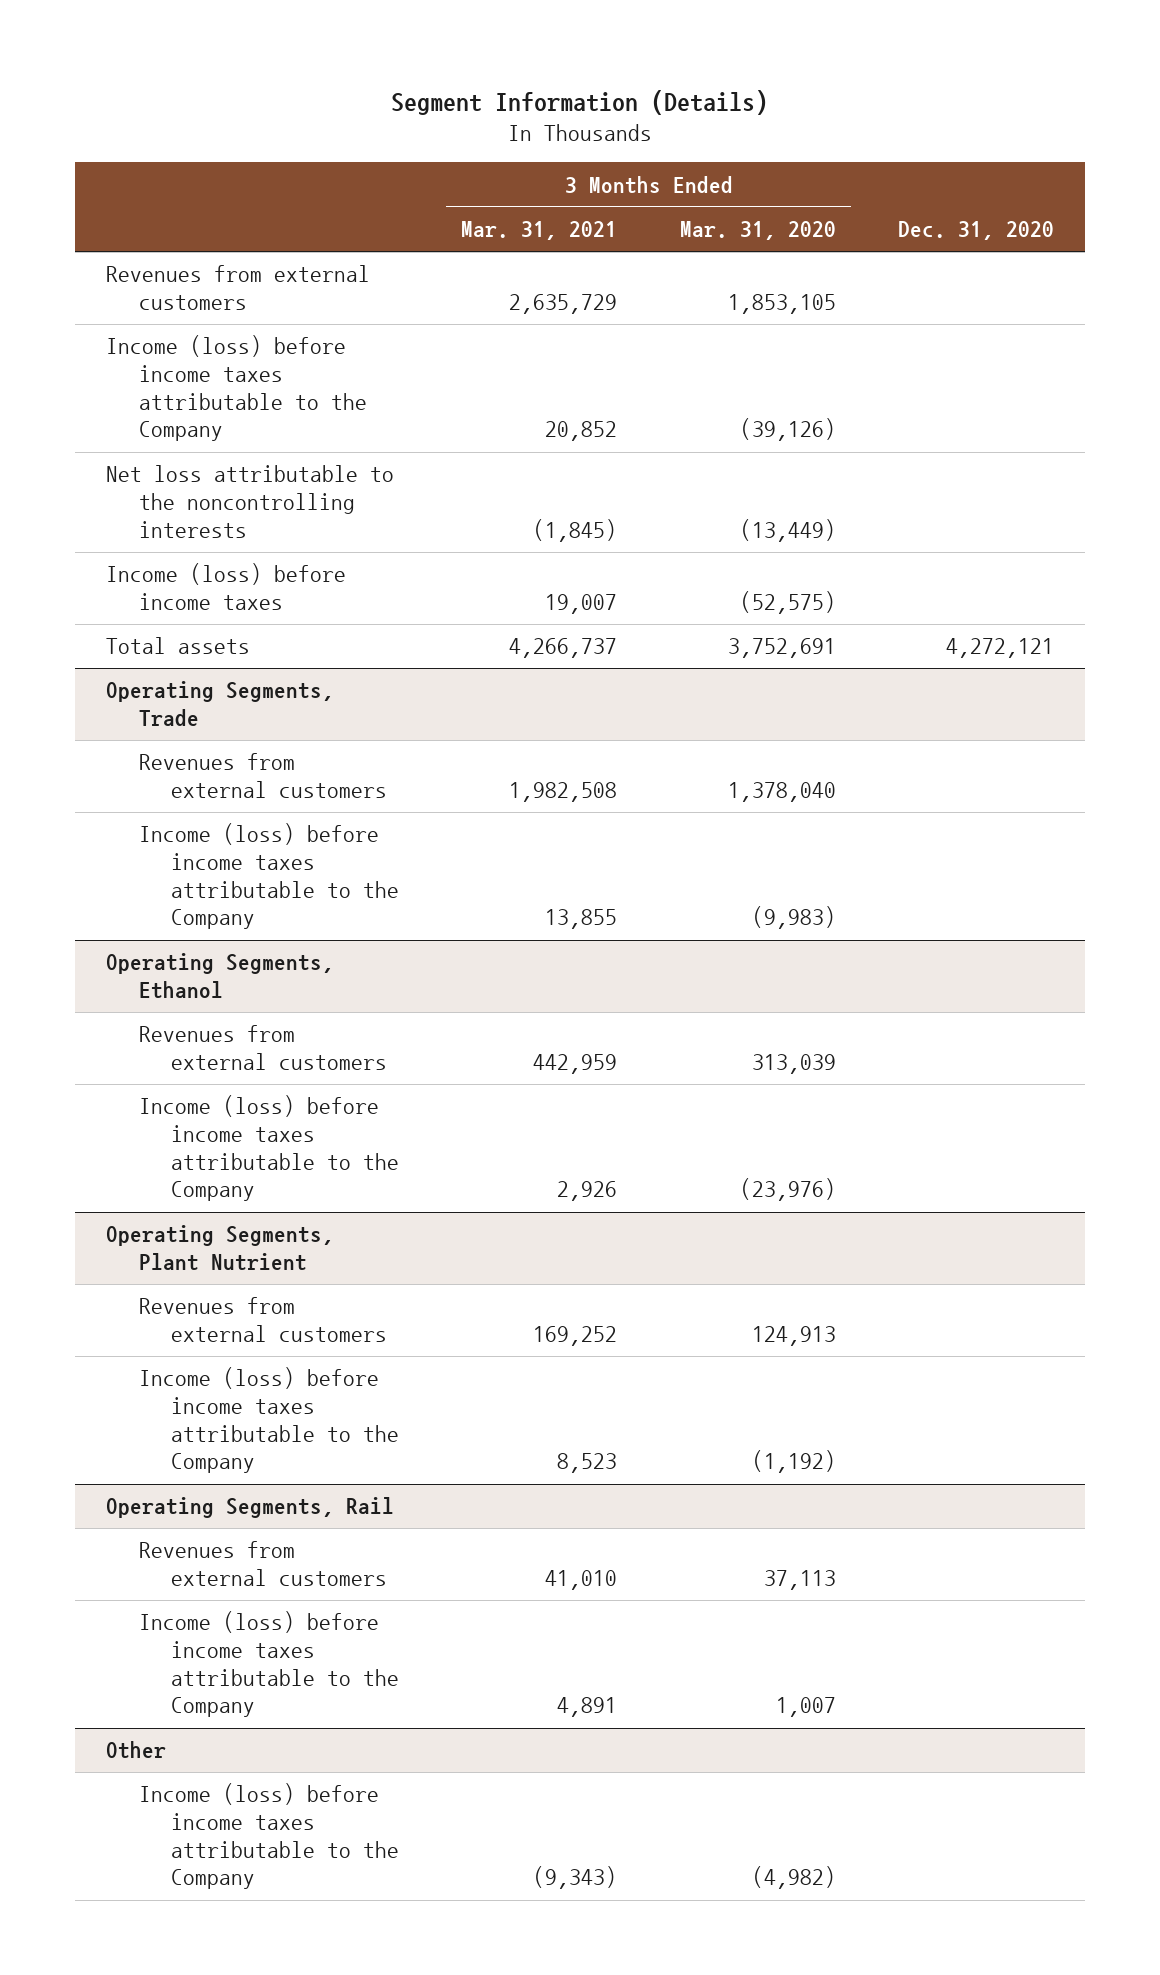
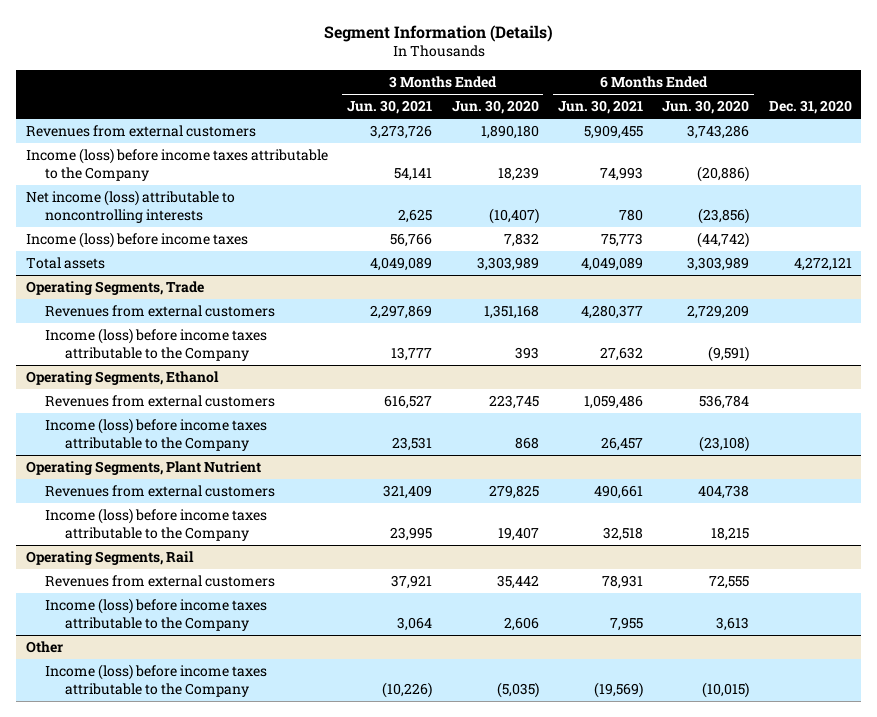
- | 3 Months Ended Mar. 31, 2021 | 3 Months Ended Mar. 31, 2020 | Dec. 31, 2020
+ | 3 Months Ended Jun. 30, 2021 | 3 Months Ended Jun. 30, 2020 | 6 Months Ended Jun. 30, 2021 | 6 Months Ended Jun. 30, 2020 | Dec. 31, 2020
- Net loss attributable to the noncontrolling interests | (1,845) | (13,449) |
+ Net income (loss) attributable to noncontrolling interests | 2,625 | (10,407) | 780 | (23,856) |

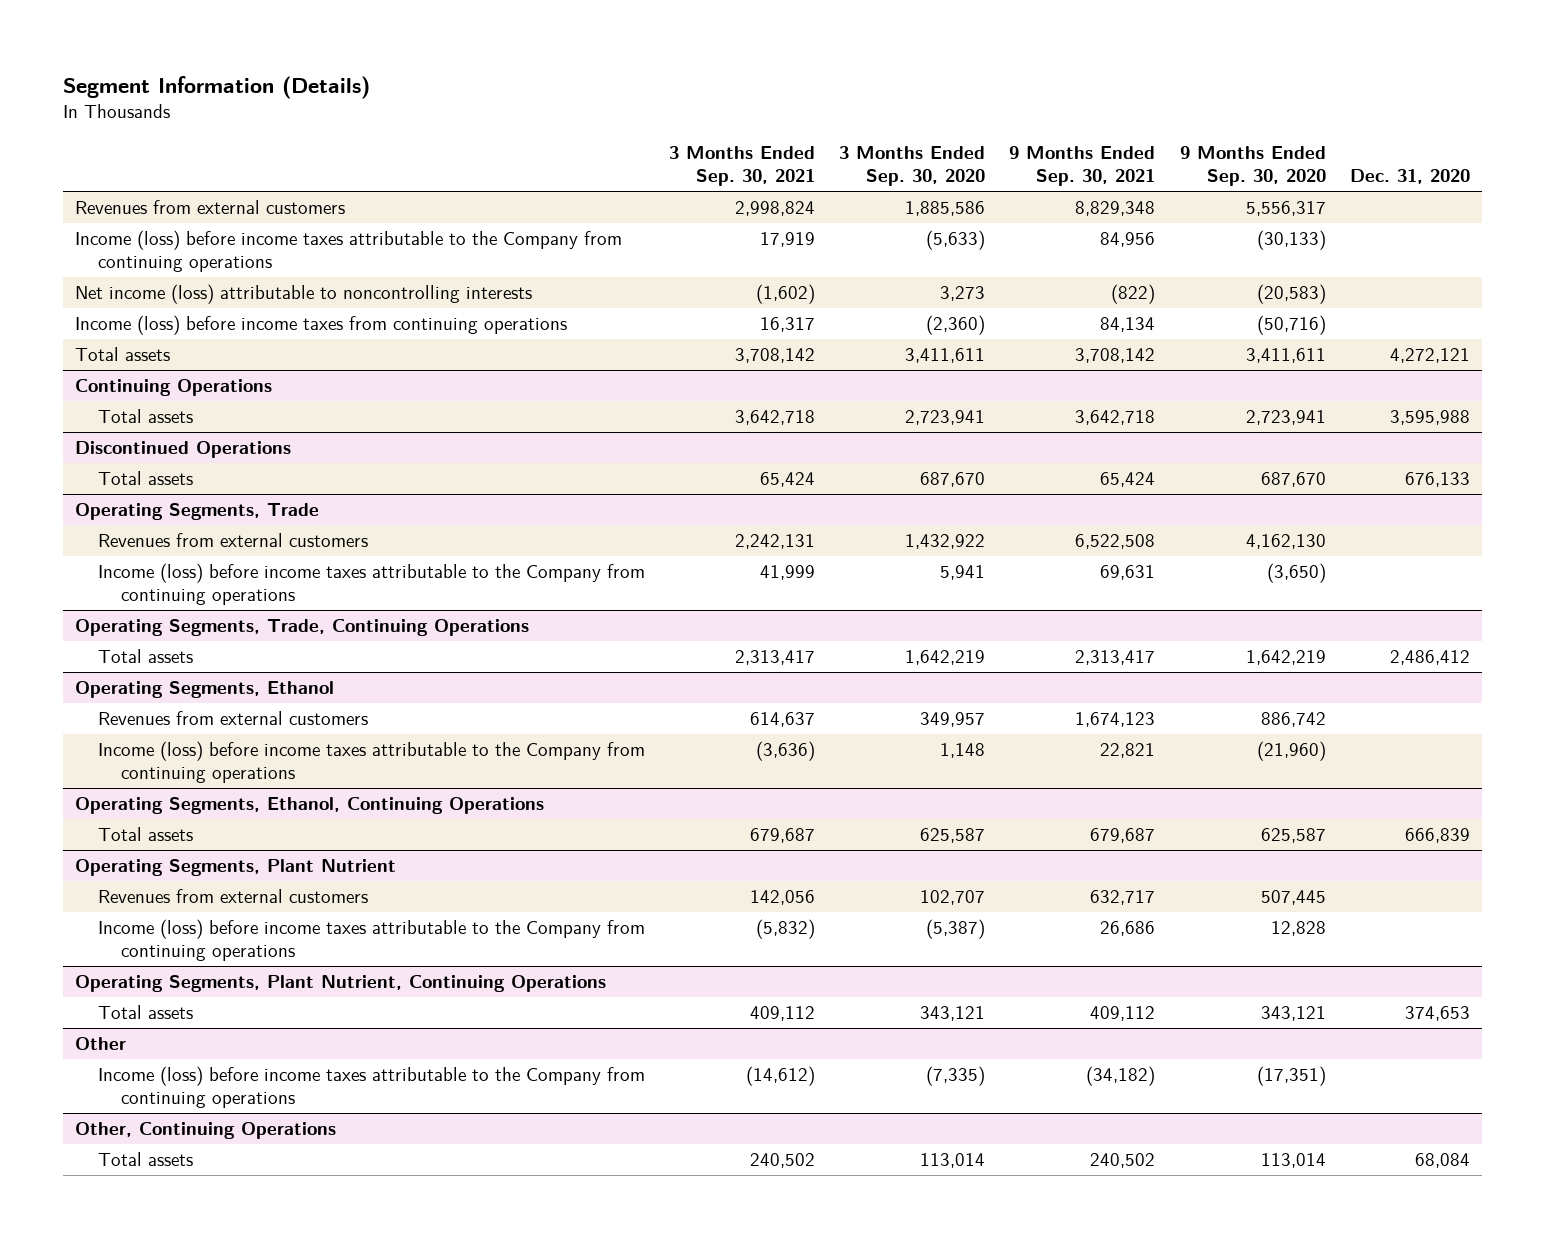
- | 3 Months Ended Jun. 30, 2021 | 3 Months Ended Jun. 30, 2020 | 6 Months Ended Jun. 30, 2021 | 6 Months Ended Jun. 30, 2020 | Dec. 31, 2020
+ | 3 Months Ended Sep. 30, 2021 | 3 Months Ended Sep. 30, 2020 | 9 Months Ended Sep. 30, 2021 | 9 Months Ended Sep. 30, 2020 | Dec. 31, 2020
- Income (loss) before income taxes attributable to the Company | 54,141 | 18,239 | 74,993 | (20,886) |
+ Income (loss) before income taxes attributable to the Company from continuing operations | 17,919 | (5,633) | 84,956 | (30,133) |
- Income (loss) before income taxes | 56,766 | 7,832 | 75,773 | (44,742) |
+ Income (loss) before income taxes from continuing operations | 16,317 | (2,360) | 84,134 | (50,716) |
+ Continuing Operations
+ Total assets | 3,642,718 | 2,723,941 | 3,642,718 | 2,723,941 | 3,595,988
+ Discontinued Operations
+ Total assets | 65,424 | 687,670 | 65,424 | 687,670 | 676,133
@ Operating Segments, Trade
- Income (loss) before income taxes attributable to the Company | 13,777 | 393 | 27,632 | (9,591) |
+ Income (loss) before income taxes attributable to the Company from continuing operations | 41,999 | 5,941 | 69,631 | (3,650) |
+ Operating Segments, Trade, Continuing Operations
+ Total assets | 2,313,417 | 1,642,219 | 2,313,417 | 1,642,219 | 2,486,412
@ Operating Segments, Ethanol
- Income (loss) before income taxes attributable to the Company | 23,531 | 868 | 26,457 | (23,108) |
+ Income (loss) before income taxes attributable to the Company from continuing operations | (3,636) | 1,148 | 22,821 | (21,960) |
+ Operating Segments, Ethanol, Continuing Operations
+ Total assets | 679,687 | 625,587 | 679,687 | 625,587 | 666,839
@ Operating Segments, Plant Nutrient
- Income (loss) before income taxes attributable to the Company | 23,995 | 19,407 | 32,518 | 18,215 |
- Operating Segments, Rail
- Revenues from external customers | 37,921 | 35,442 | 78,931 | 72,555 |
- Income (loss) before income taxes attributable to the Company | 3,064 | 2,606 | 7,955 | 3,613 |
@ Operating Segments, Plant Nutrient
+ Income (loss) before income taxes attributable to the Company from continuing operations | (5,832) | (5,387) | 26,686 | 12,828 |
+ Operating Segments, Plant Nutrient, Continuing Operations
+ Total assets | 409,112 | 343,121 | 409,112 | 343,121 | 374,653
@ Other
- Income (loss) before income taxes attributable to the Company | (10,226) | (5,035) | (19,569) | (10,015) |
+ Income (loss) before income taxes attributable to the Company from continuing operations | (14,612) | (7,335) | (34,182) | (17,351) |
+ Other, Continuing Operations
+ Total assets | 240,502 | 113,014 | 240,502 | 113,014 | 68,084

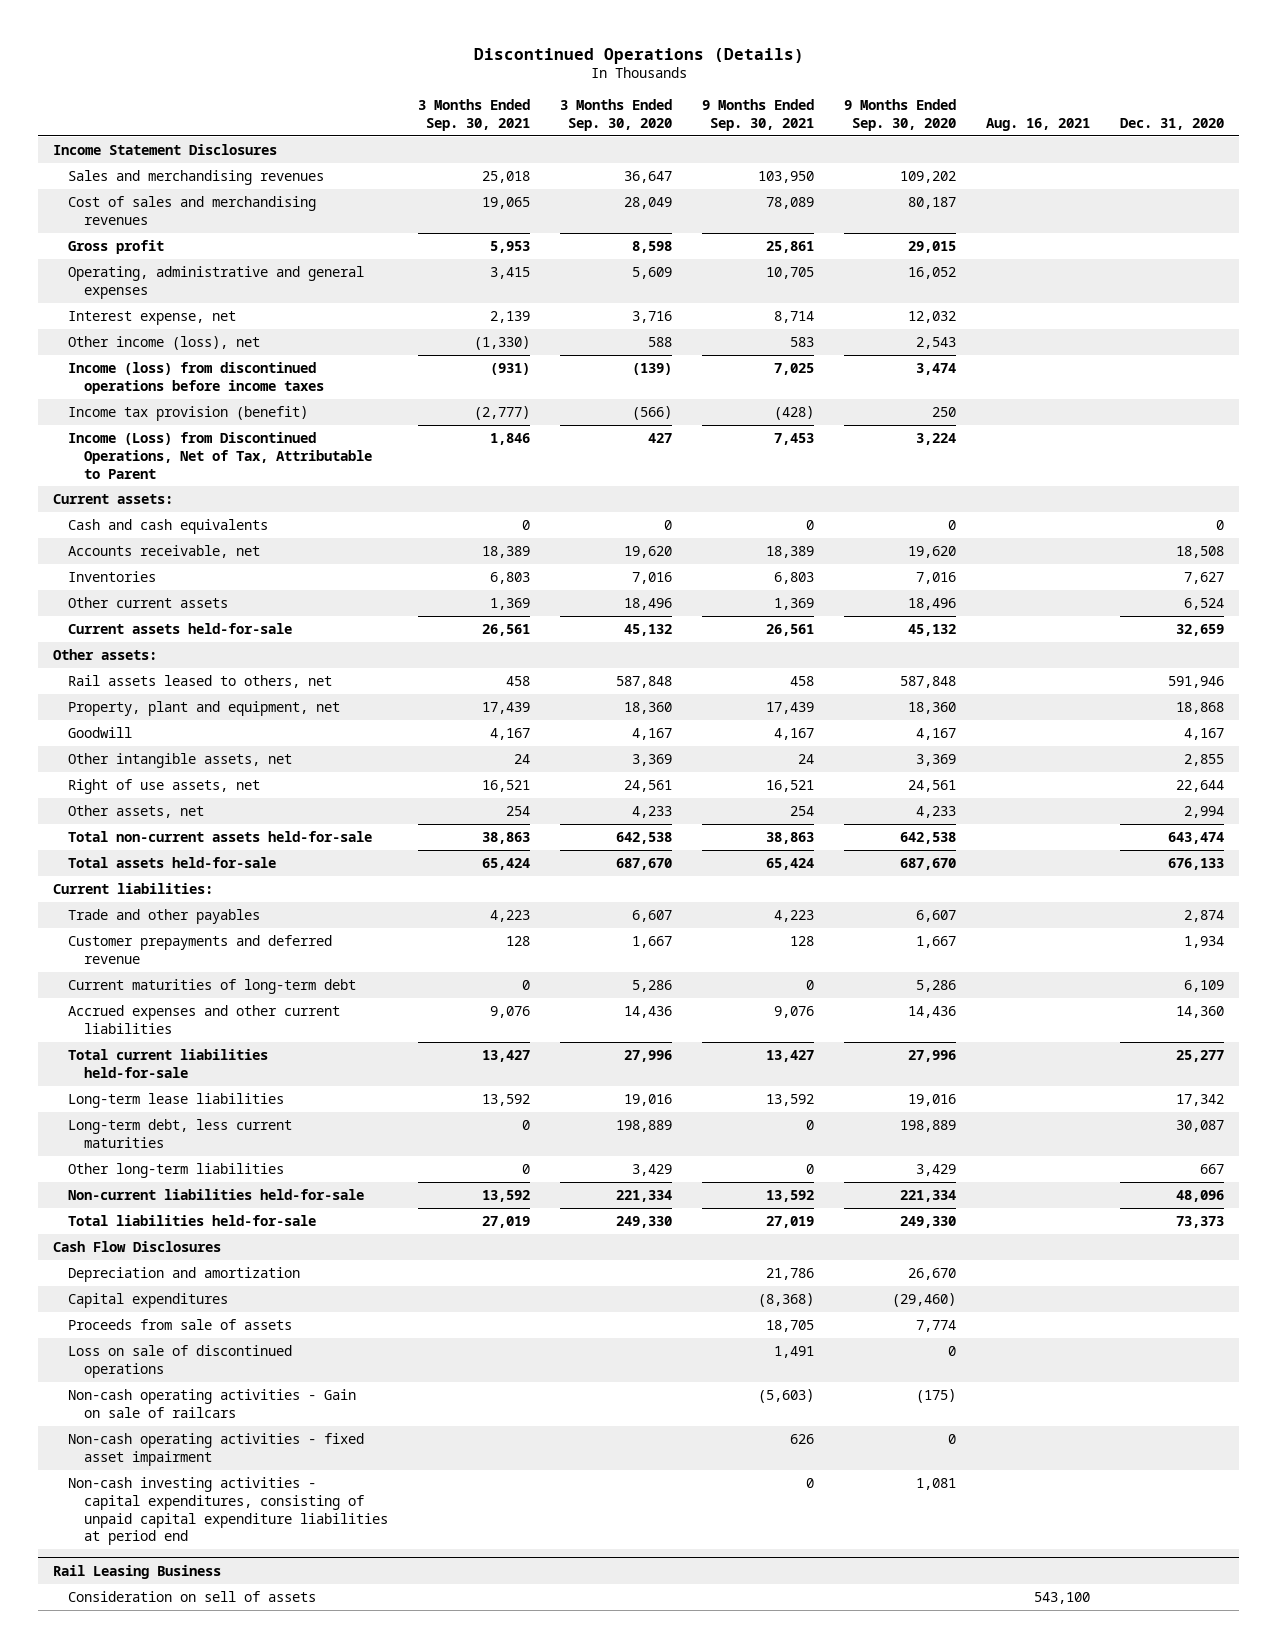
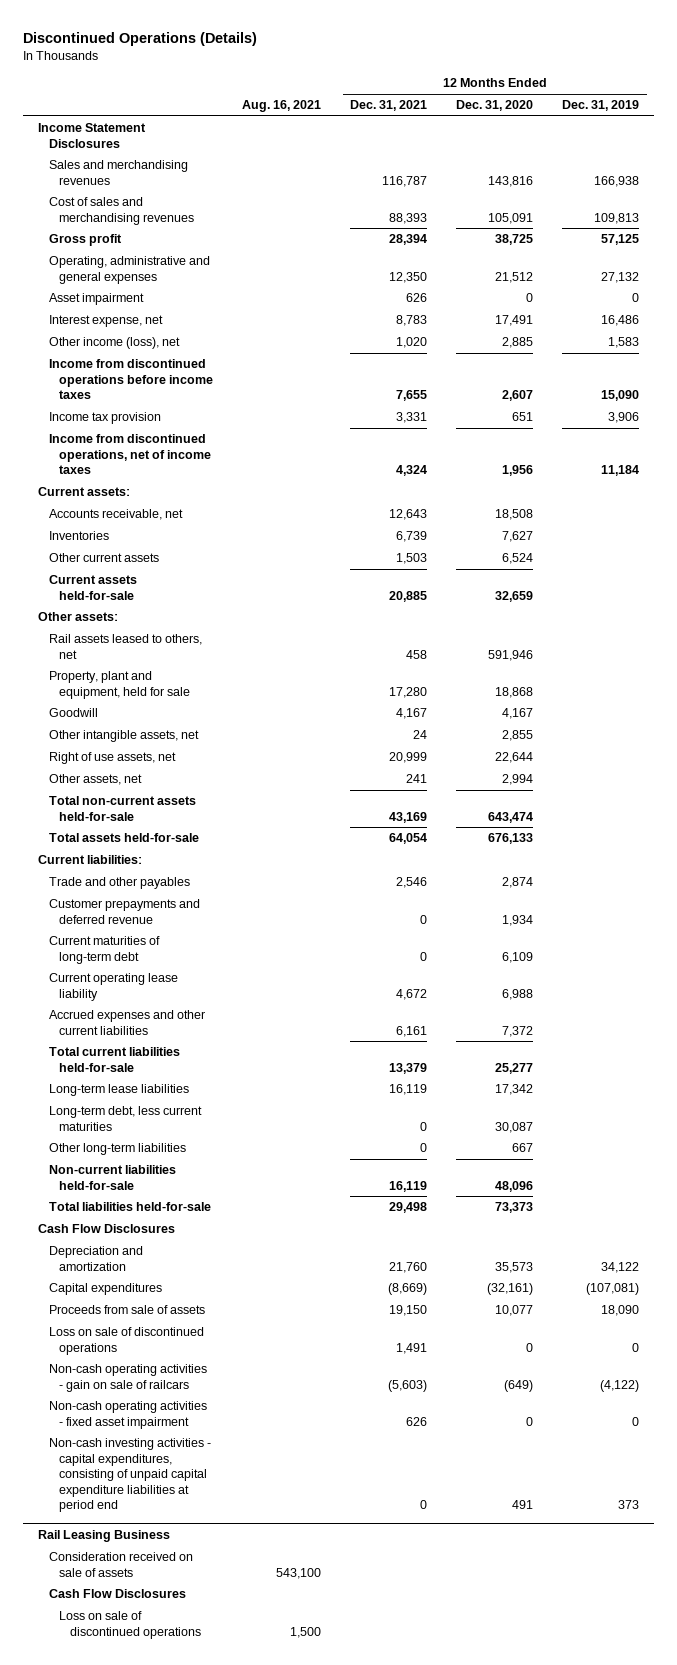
- | 3 Months Ended Sep. 30, 2021 | 3 Months Ended Sep. 30, 2020 | 9 Months Ended Sep. 30, 2021 | 9 Months Ended Sep. 30, 2020 | Aug. 16, 2021 | Dec. 31, 2020
+ | Aug. 16, 2021 | 12 Months Ended Dec. 31, 2021 | 12 Months Ended Dec. 31, 2020 | 12 Months Ended Dec. 31, 2019
+ Asset impairment | | 626 | 0 | 0
- Income (loss) from discontinued operations before income taxes | (931) | (139) | 7,025 | 3,474 | |
- Income tax provision (benefit) | (2,777) | (566) | (428) | 250 | |
- Income (Loss) from Discontinued Operations, Net of Tax, Attributable to Parent | 1,846 | 427 | 7,453 | 3,224 | |
+ Income from discontinued operations before income taxes | | 7,655 | 2,607 | 15,090
+ Income tax provision | | 3,331 | 651 | 3,906
+ Income from discontinued operations, net of income taxes | | 4,324 | 1,956 | 11,184
- Cash and cash equivalents | 0 | 0 | 0 | 0 | | 0
- Property, plant and equipment, net | 17,439 | 18,360 | 17,439 | 18,360 | | 18,868
+ Property, plant and equipment, held for sale | | 17,280 | 18,868 |
+ Current operating lease liability | | 4,672 | 6,988 |
- Non-cash operating activities - Gain on sale of railcars | | | (5,603) | (175) | |
+ Non-cash operating activities - gain on sale of railcars | | (5,603) | (649) | (4,122)
@ Rail Leasing Business
- Consideration on sell of assets | | | | | 543,100 |
+ Consideration received on sale of assets | 543,100 | | |
+ Cash Flow Disclosures
+ Loss on sale of discontinued operations | 1,500 | | |

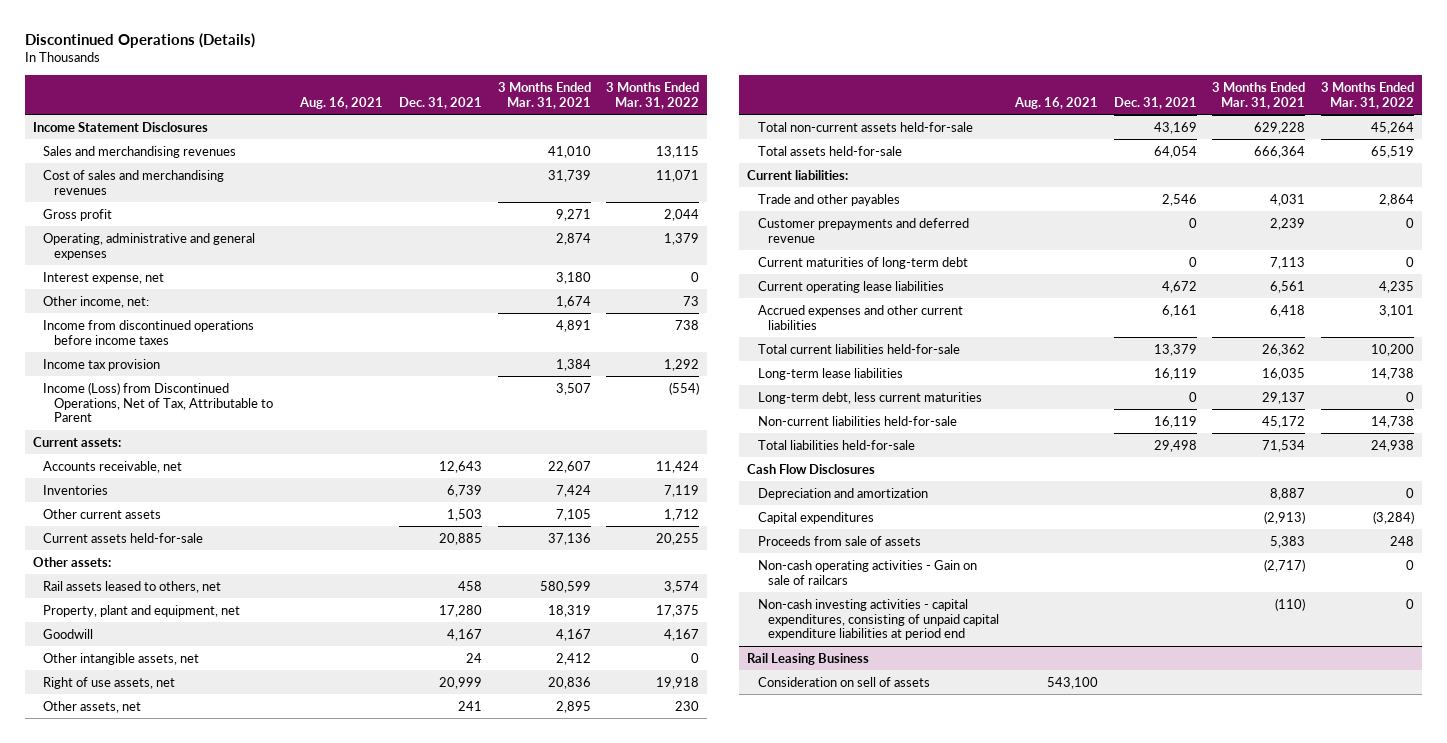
- | Aug. 16, 2021 | 12 Months Ended Dec. 31, 2021 | 12 Months Ended Dec. 31, 2020 | 12 Months Ended Dec. 31, 2019
+ | Aug. 16, 2021 | Dec. 31, 2021 | 3 Months Ended Mar. 31, 2021 | 3 Months Ended Mar. 31, 2022
- Asset impairment | | 626 | 0 | 0
- Other income (loss), net | | 1,020 | 2,885 | 1,583
+ Other income, net: | | | 1,674 | 73
- Income from discontinued operations, net of income taxes | | 4,324 | 1,956 | 11,184
+ Income (Loss) from Discontinued Operations, Net of Tax, Attributable to Parent | | | 3,507 | (554)
- Property, plant and equipment, held for sale | | 17,280 | 18,868 |
+ Property, plant and equipment, net | | 17,280 | 18,319 | 17,375
- Current operating lease liability | | 4,672 | 6,988 |
+ Current operating lease liabilities | | 4,672 | 6,561 | 4,235
- Other long-term liabilities | | 0 | 667 |
- Loss on sale of discontinued operations | | 1,491 | 0 | 0
- Non-cash operating activities - gain on sale of railcars | | (5,603) | (649) | (4,122)
- Non-cash operating activities - fixed asset impairment | | 626 | 0 | 0
+ Non-cash operating activities - Gain on sale of railcars | | | (2,717) | 0
@ Rail Leasing Business
- Consideration received on sale of assets | 543,100 | | |
- Cash Flow Disclosures
- Loss on sale of discontinued operations | 1,500 | | |
+ Consideration on sell of assets | 543,100 | | |

